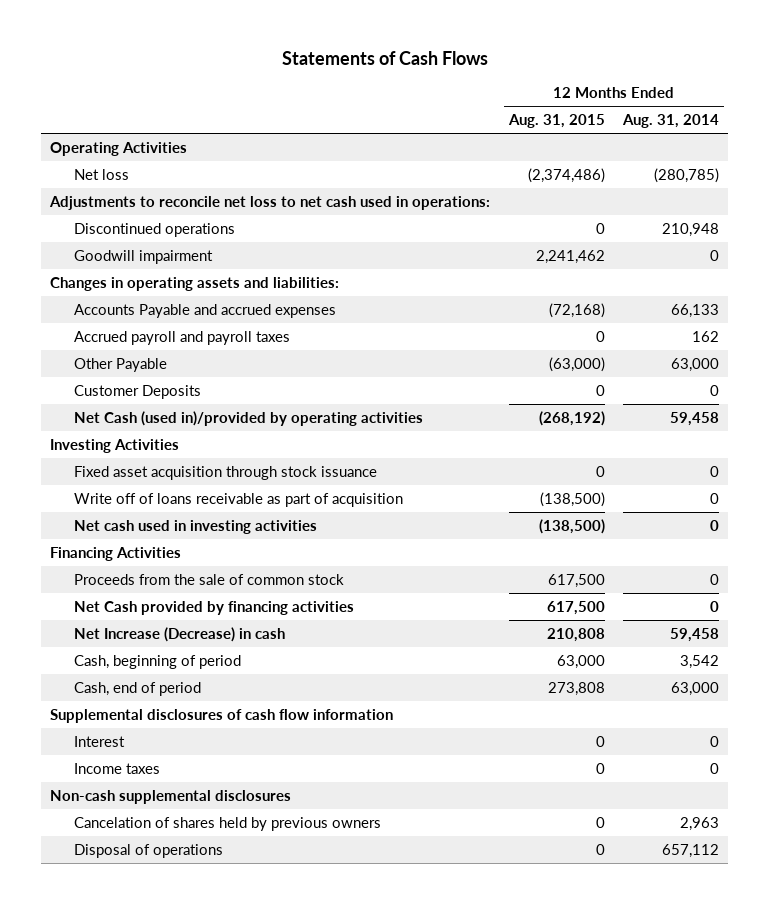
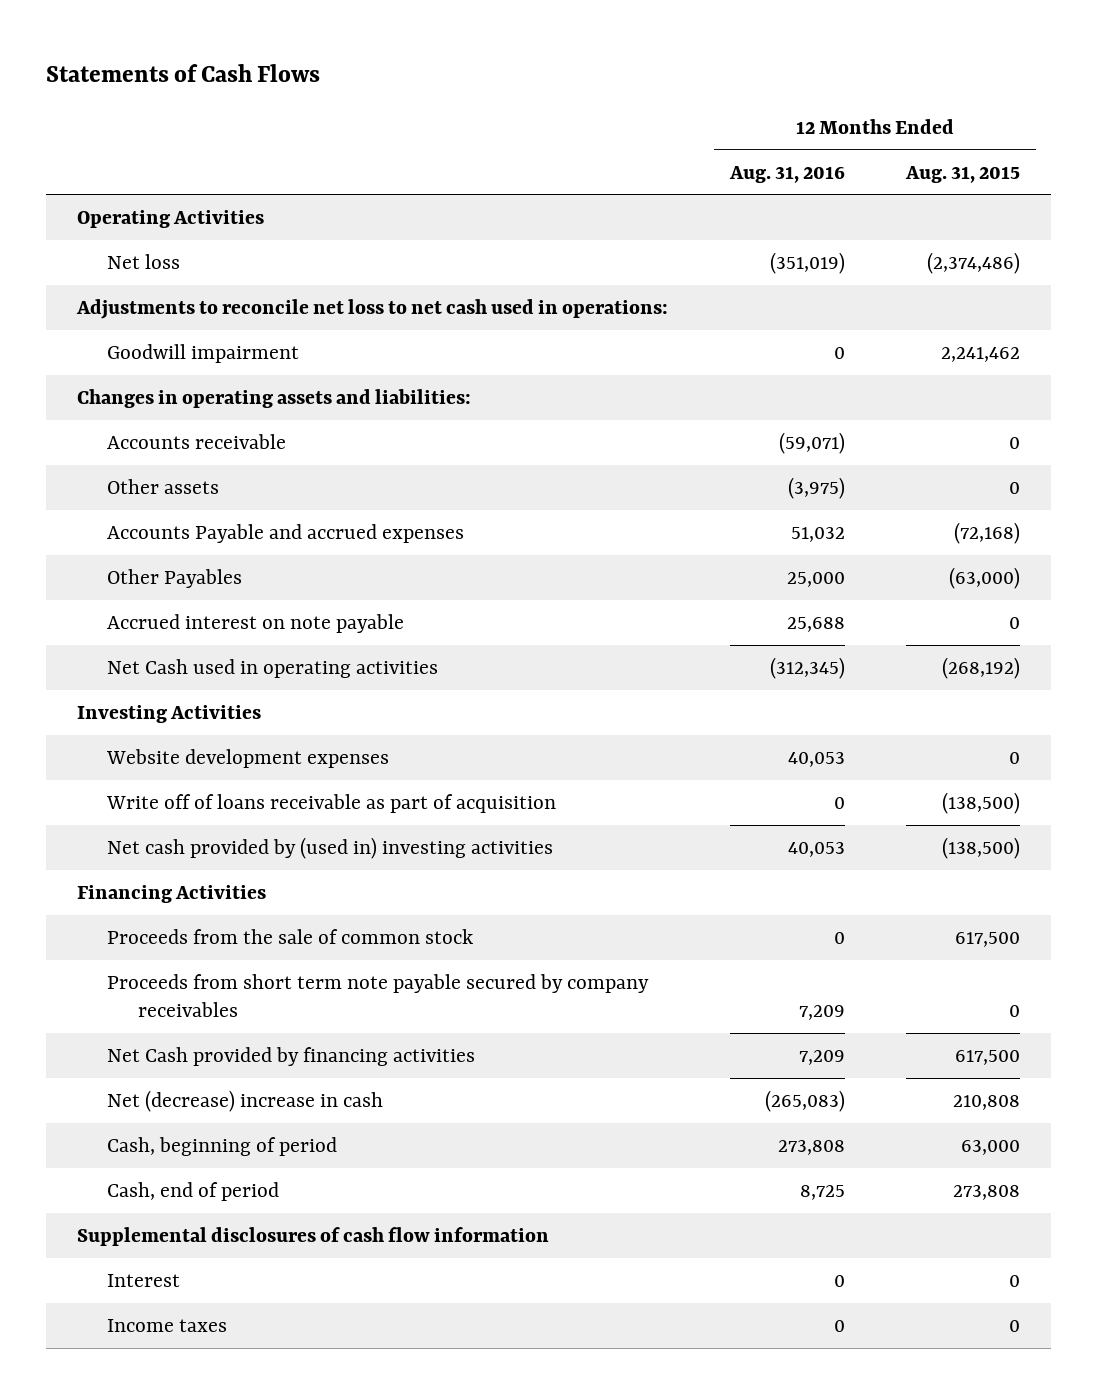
- | 12 Months Ended Aug. 31, 2015 | 12 Months Ended Aug. 31, 2014
+ | 12 Months Ended Aug. 31, 2016 | 12 Months Ended Aug. 31, 2015
- Discontinued operations | 0 | 210,948
+ Accounts receivable | (59,071) | 0
+ Other assets | (3,975) | 0
- Accrued payroll and payroll taxes | 0 | 162
- Other Payable | (63,000) | 63,000
- Customer Deposits | 0 | 0
- Net Cash (used in)/provided by operating activities | (268,192) | 59,458
+ Other Payables | 25,000 | (63,000)
+ Accrued interest on note payable | 25,688 | 0
+ Net Cash used in operating activities | (312,345) | (268,192)
- Fixed asset acquisition through stock issuance | 0 | 0
+ Website development expenses | 40,053 | 0
- Net cash used in investing activities | (138,500) | 0
+ Net cash provided by (used in) investing activities | 40,053 | (138,500)
+ Proceeds from short term note payable secured by company receivables | 7,209 | 0
- Net Increase (Decrease) in cash | 210,808 | 59,458
+ Net (decrease) increase in cash | (265,083) | 210,808
- Non-cash supplemental disclosures
- Cancelation of shares held by previous owners | 0 | 2,963
- Disposal of operations | 0 | 657,112

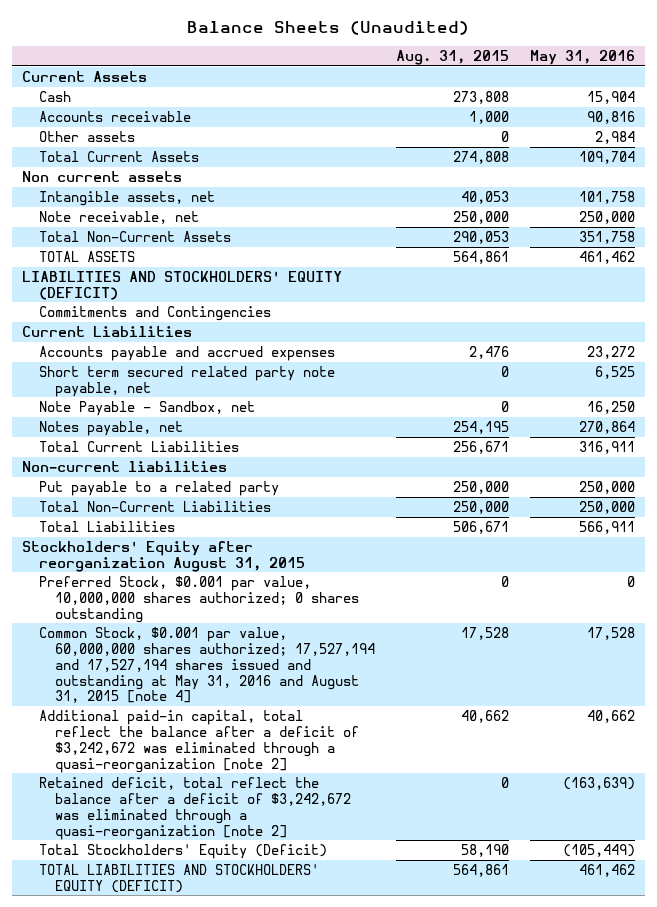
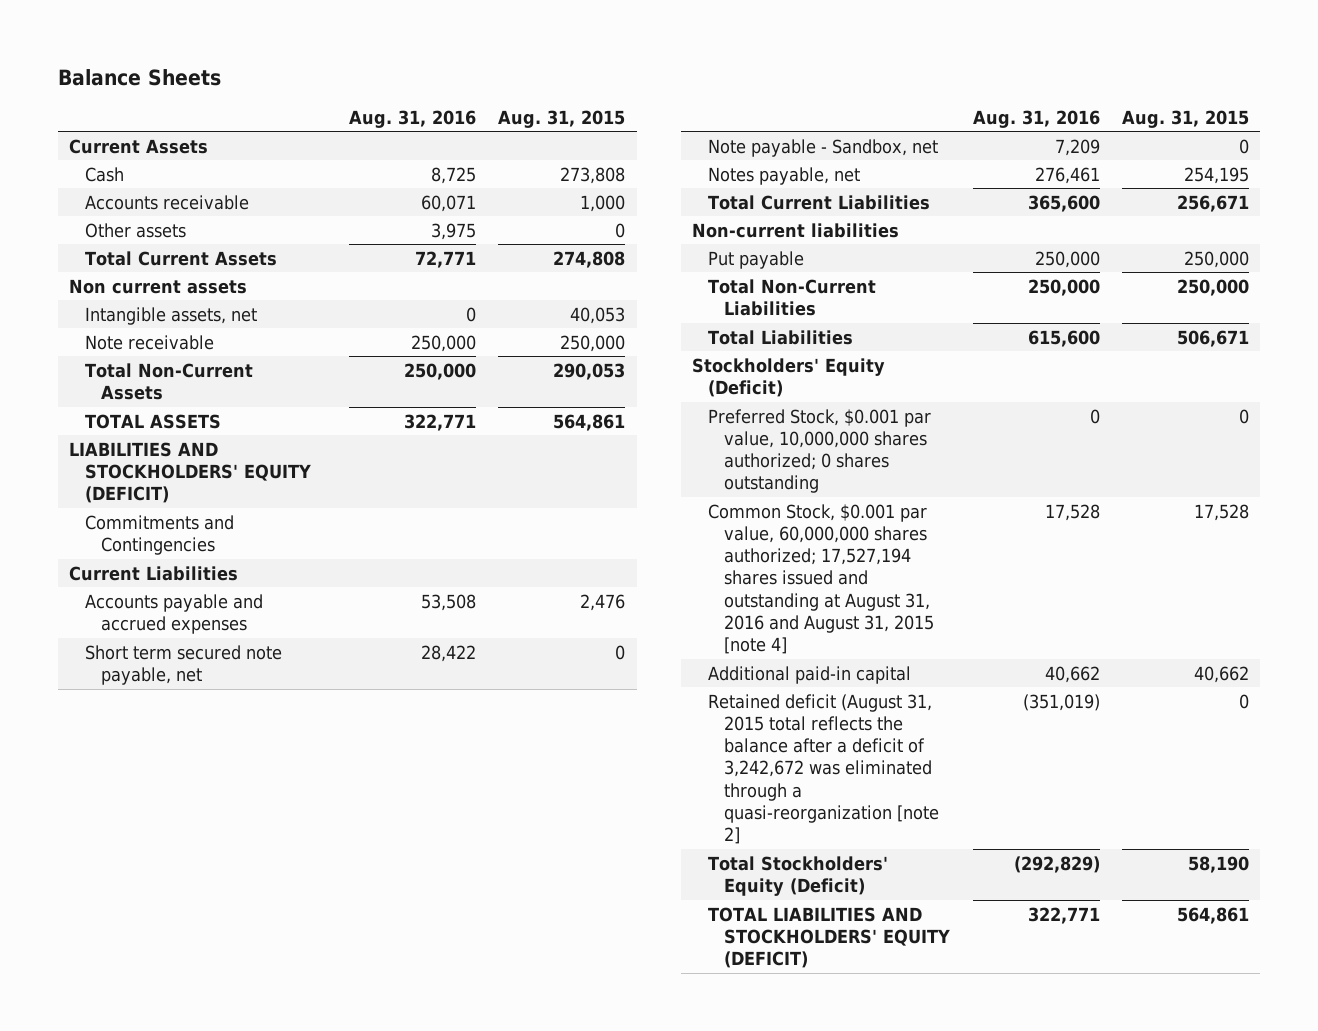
- Balance Sheets (Unaudited)
+ Balance Sheets
- | Aug. 31, 2015 | May 31, 2016
+ | Aug. 31, 2016 | Aug. 31, 2015
- Note receivable, net | 250,000 | 250,000
+ Note receivable | 250,000 | 250,000
- Short term secured related party note payable, net | 0 | 6,525
- Note Payable - Sandbox, net | 0 | 16,250
+ Short term secured note payable, net | 28,422 | 0
+ Note payable - Sandbox, net | 7,209 | 0
- Put payable to a related party | 250,000 | 250,000
+ Put payable | 250,000 | 250,000
- Stockholders' Equity after reorganization August 31, 2015
+ Stockholders' Equity (Deficit)
- Common Stock, $0.001 par value, 60,000,000 shares authorized; 17,527,194 and 17,527,194 shares issued and outstanding at May 31, 2016 and August 31, 2015 [note 4] | 17,528 | 17,528
- Additional paid-in capital, total reflect the balance after a deficit of $3,242,672 was eliminated through a quasi-reorganization [note 2] | 40,662 | 40,662
- Retained deficit, total reflect the balance after a deficit of $3,242,672 was eliminated through a quasi-reorganization [note 2] | 0 | (163,639)
+ Common Stock, $0.001 par value, 60,000,000 shares authorized; 17,527,194 shares issued and outstanding at August 31, 2016 and August 31, 2015 [note 4] | 17,528 | 17,528
+ Additional paid-in capital | 40,662 | 40,662
+ Retained deficit (August 31, 2015 total reflects the balance after a deficit of 3,242,672 was eliminated through a quasi-reorganization [note 2] | (351,019) | 0

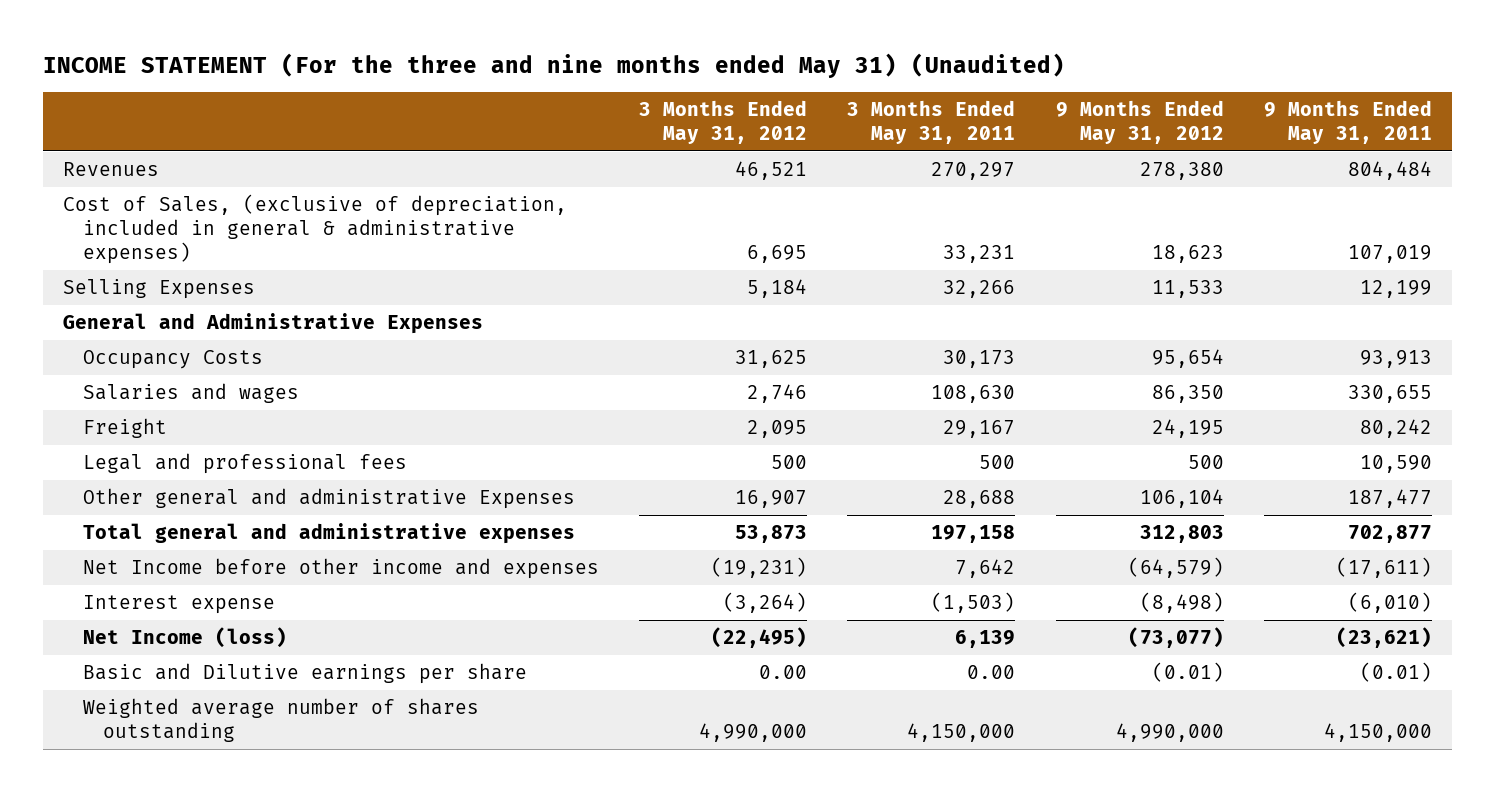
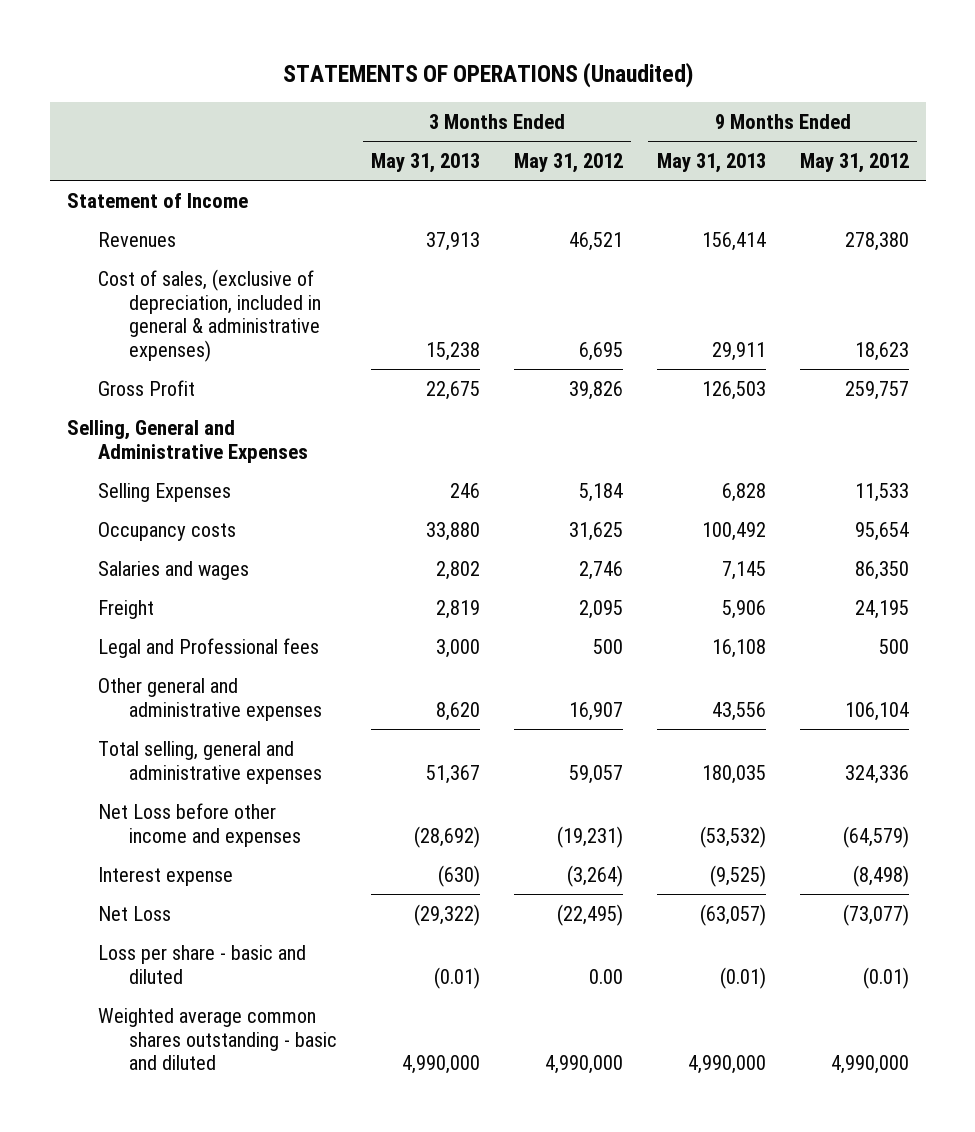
- INCOME STATEMENT (For the three and nine months ended May 31) (Unaudited)
+ STATEMENTS OF OPERATIONS (Unaudited)
- | 3 Months Ended May 31, 2012 | 3 Months Ended May 31, 2011 | 9 Months Ended May 31, 2012 | 9 Months Ended May 31, 2011
+ | 3 Months Ended May 31, 2013 | 3 Months Ended May 31, 2012 | 9 Months Ended May 31, 2013 | 9 Months Ended May 31, 2012
+ Statement of Income
- Cost of Sales, (exclusive of depreciation, included in general & administrative expenses) | 6,695 | 33,231 | 18,623 | 107,019
+ Cost of sales, (exclusive of depreciation, included in general & administrative expenses) | 15,238 | 6,695 | 29,911 | 18,623
+ Gross Profit | 22,675 | 39,826 | 126,503 | 259,757
+ Selling, General and Administrative Expenses
- General and Administrative Expenses
- Occupancy Costs | 31,625 | 30,173 | 95,654 | 93,913
+ Occupancy costs | 33,880 | 31,625 | 100,492 | 95,654
- Legal and professional fees | 500 | 500 | 500 | 10,590
- Other general and administrative Expenses | 16,907 | 28,688 | 106,104 | 187,477
- Total general and administrative expenses | 53,873 | 197,158 | 312,803 | 702,877
- Net Income before other income and expenses | (19,231) | 7,642 | (64,579) | (17,611)
+ Legal and Professional fees | 3,000 | 500 | 16,108 | 500
+ Other general and administrative expenses | 8,620 | 16,907 | 43,556 | 106,104
+ Total selling, general and administrative expenses | 51,367 | 59,057 | 180,035 | 324,336
+ Net Loss before other income and expenses | (28,692) | (19,231) | (53,532) | (64,579)
- Net Income (loss) | (22,495) | 6,139 | (73,077) | (23,621)
- Basic and Dilutive earnings per share | 0.00 | 0.00 | (0.01) | (0.01)
- Weighted average number of shares outstanding | 4,990,000 | 4,150,000 | 4,990,000 | 4,150,000
+ Net Loss | (29,322) | (22,495) | (63,057) | (73,077)
+ Loss per share - basic and diluted | (0.01) | 0.00 | (0.01) | (0.01)
+ Weighted average common shares outstanding - basic and diluted | 4,990,000 | 4,990,000 | 4,990,000 | 4,990,000

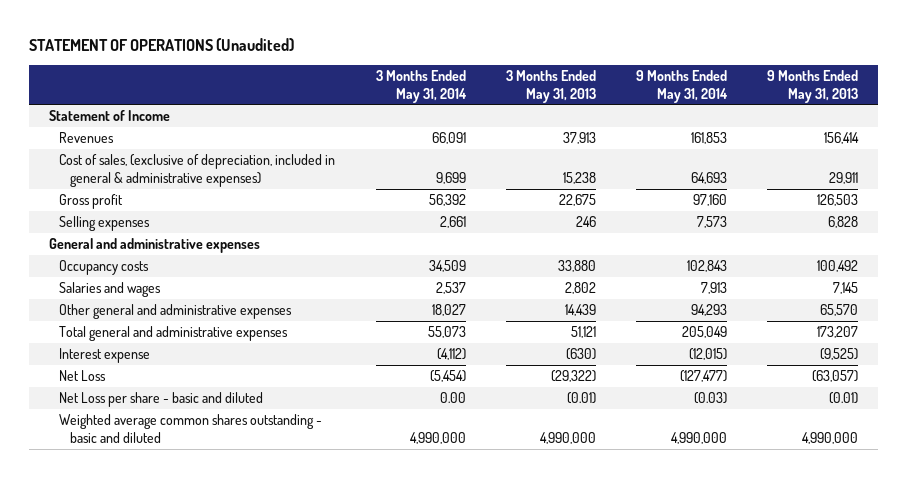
- STATEMENTS OF OPERATIONS (Unaudited)
+ STATEMENT OF OPERATIONS (Unaudited)
- | 3 Months Ended May 31, 2013 | 3 Months Ended May 31, 2012 | 9 Months Ended May 31, 2013 | 9 Months Ended May 31, 2012
+ | 3 Months Ended May 31, 2014 | 3 Months Ended May 31, 2013 | 9 Months Ended May 31, 2014 | 9 Months Ended May 31, 2013
- Gross Profit | 22,675 | 39,826 | 126,503 | 259,757
- Selling, General and Administrative Expenses
- Selling Expenses | 246 | 5,184 | 6,828 | 11,533
+ Gross profit | 56,392 | 22,675 | 97,160 | 126,503
+ Selling expenses | 2,661 | 246 | 7,573 | 6,828
+ General and administrative expenses
- Freight | 2,819 | 2,095 | 5,906 | 24,195
- Legal and Professional fees | 3,000 | 500 | 16,108 | 500
- Other general and administrative expenses | 8,620 | 16,907 | 43,556 | 106,104
- Total selling, general and administrative expenses | 51,367 | 59,057 | 180,035 | 324,336
- Net Loss before other income and expenses | (28,692) | (19,231) | (53,532) | (64,579)
+ Other general and administrative expenses | 18,027 | 14,439 | 94,293 | 65,570
+ Total general and administrative expenses | 55,073 | 51,121 | 205,049 | 173,207
- Loss per share - basic and diluted | (0.01) | 0.00 | (0.01) | (0.01)
+ Net Loss per share - basic and diluted | 0.00 | (0.01) | (0.03) | (0.01)

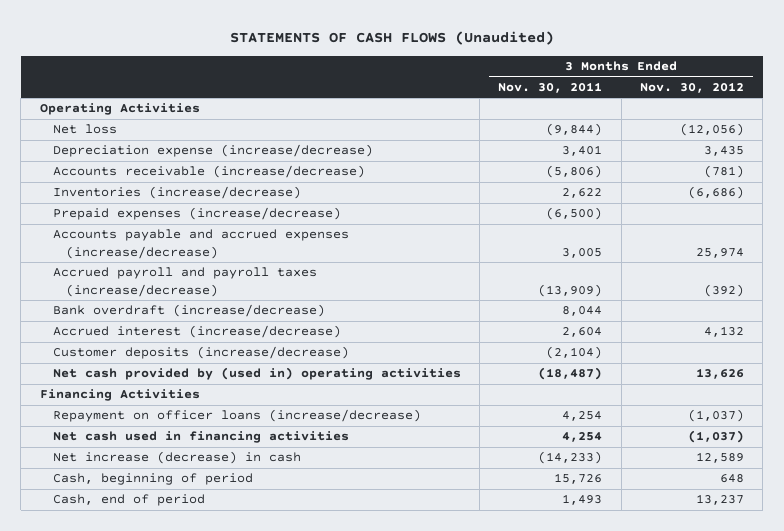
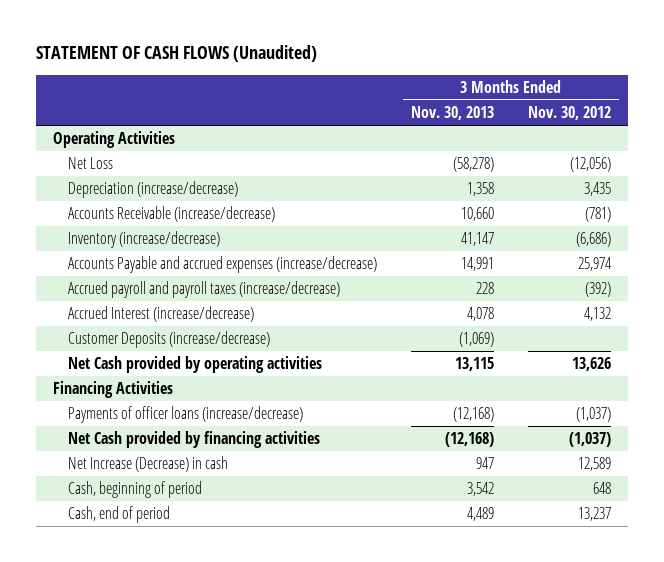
- STATEMENTS OF CASH FLOWS (Unaudited)
+ STATEMENT OF CASH FLOWS (Unaudited)
- | 3 Months Ended Nov. 30, 2011 | 3 Months Ended Nov. 30, 2012
+ | 3 Months Ended Nov. 30, 2013 | 3 Months Ended Nov. 30, 2012
- Net loss | (9,844) | (12,056)
- Depreciation expense (increase/decrease) | 3,401 | 3,435
- Accounts receivable (increase/decrease) | (5,806) | (781)
- Inventories (increase/decrease) | 2,622 | (6,686)
- Prepaid expenses (increase/decrease) | (6,500) |
- Accounts payable and accrued expenses (increase/decrease) | 3,005 | 25,974
+ Net Loss | (58,278) | (12,056)
+ Depreciation (increase/decrease) | 1,358 | 3,435
+ Accounts Receivable (increase/decrease) | 10,660 | (781)
+ Inventory (increase/decrease) | 41,147 | (6,686)
+ Accounts Payable and accrued expenses (increase/decrease) | 14,991 | 25,974
- Bank overdraft (increase/decrease) | 8,044 |
- Accrued interest (increase/decrease) | 2,604 | 4,132
- Customer deposits (increase/decrease) | (2,104) |
- Net cash provided by (used in) operating activities | (18,487) | 13,626
+ Accrued Interest (increase/decrease) | 4,078 | 4,132
+ Customer Deposits (increase/decrease) | (1,069) |
+ Net Cash provided by operating activities | 13,115 | 13,626
- Repayment on officer loans (increase/decrease) | 4,254 | (1,037)
- Net cash used in financing activities | 4,254 | (1,037)
- Net increase (decrease) in cash | (14,233) | 12,589
+ Payments of officer loans (increase/decrease) | (12,168) | (1,037)
+ Net Cash provided by financing activities | (12,168) | (1,037)
+ Net Increase (Decrease) in cash | 947 | 12,589

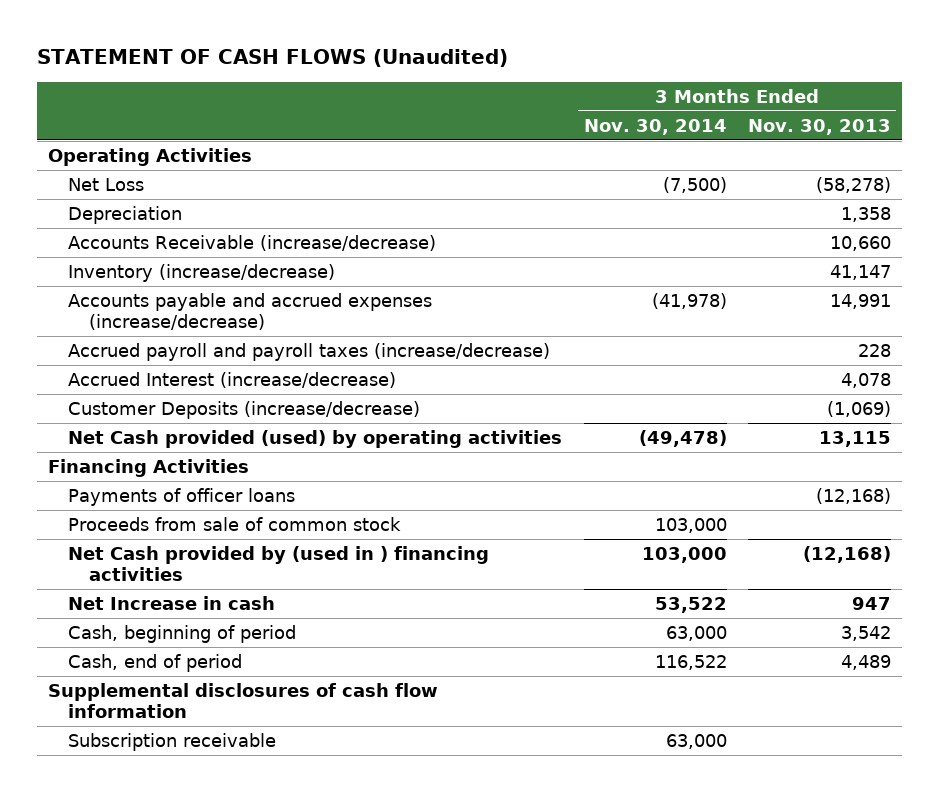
- | 3 Months Ended Nov. 30, 2013 | 3 Months Ended Nov. 30, 2012
+ | 3 Months Ended Nov. 30, 2014 | 3 Months Ended Nov. 30, 2013
- Depreciation (increase/decrease) | 1,358 | 3,435
+ Depreciation | | 1,358
- Accounts Payable and accrued expenses (increase/decrease) | 14,991 | 25,974
+ Accounts payable and accrued expenses (increase/decrease) | (41,978) | 14,991
- Net Cash provided by operating activities | 13,115 | 13,626
+ Net Cash provided (used) by operating activities | (49,478) | 13,115
- Payments of officer loans (increase/decrease) | (12,168) | (1,037)
- Net Cash provided by financing activities | (12,168) | (1,037)
- Net Increase (Decrease) in cash | 947 | 12,589
+ Payments of officer loans | | (12,168)
+ Proceeds from sale of common stock | 103,000 |
+ Net Cash provided by (used in ) financing activities | 103,000 | (12,168)
+ Net Increase in cash | 53,522 | 947
+ Supplemental disclosures of cash flow information
+ Subscription receivable | 63,000 |

